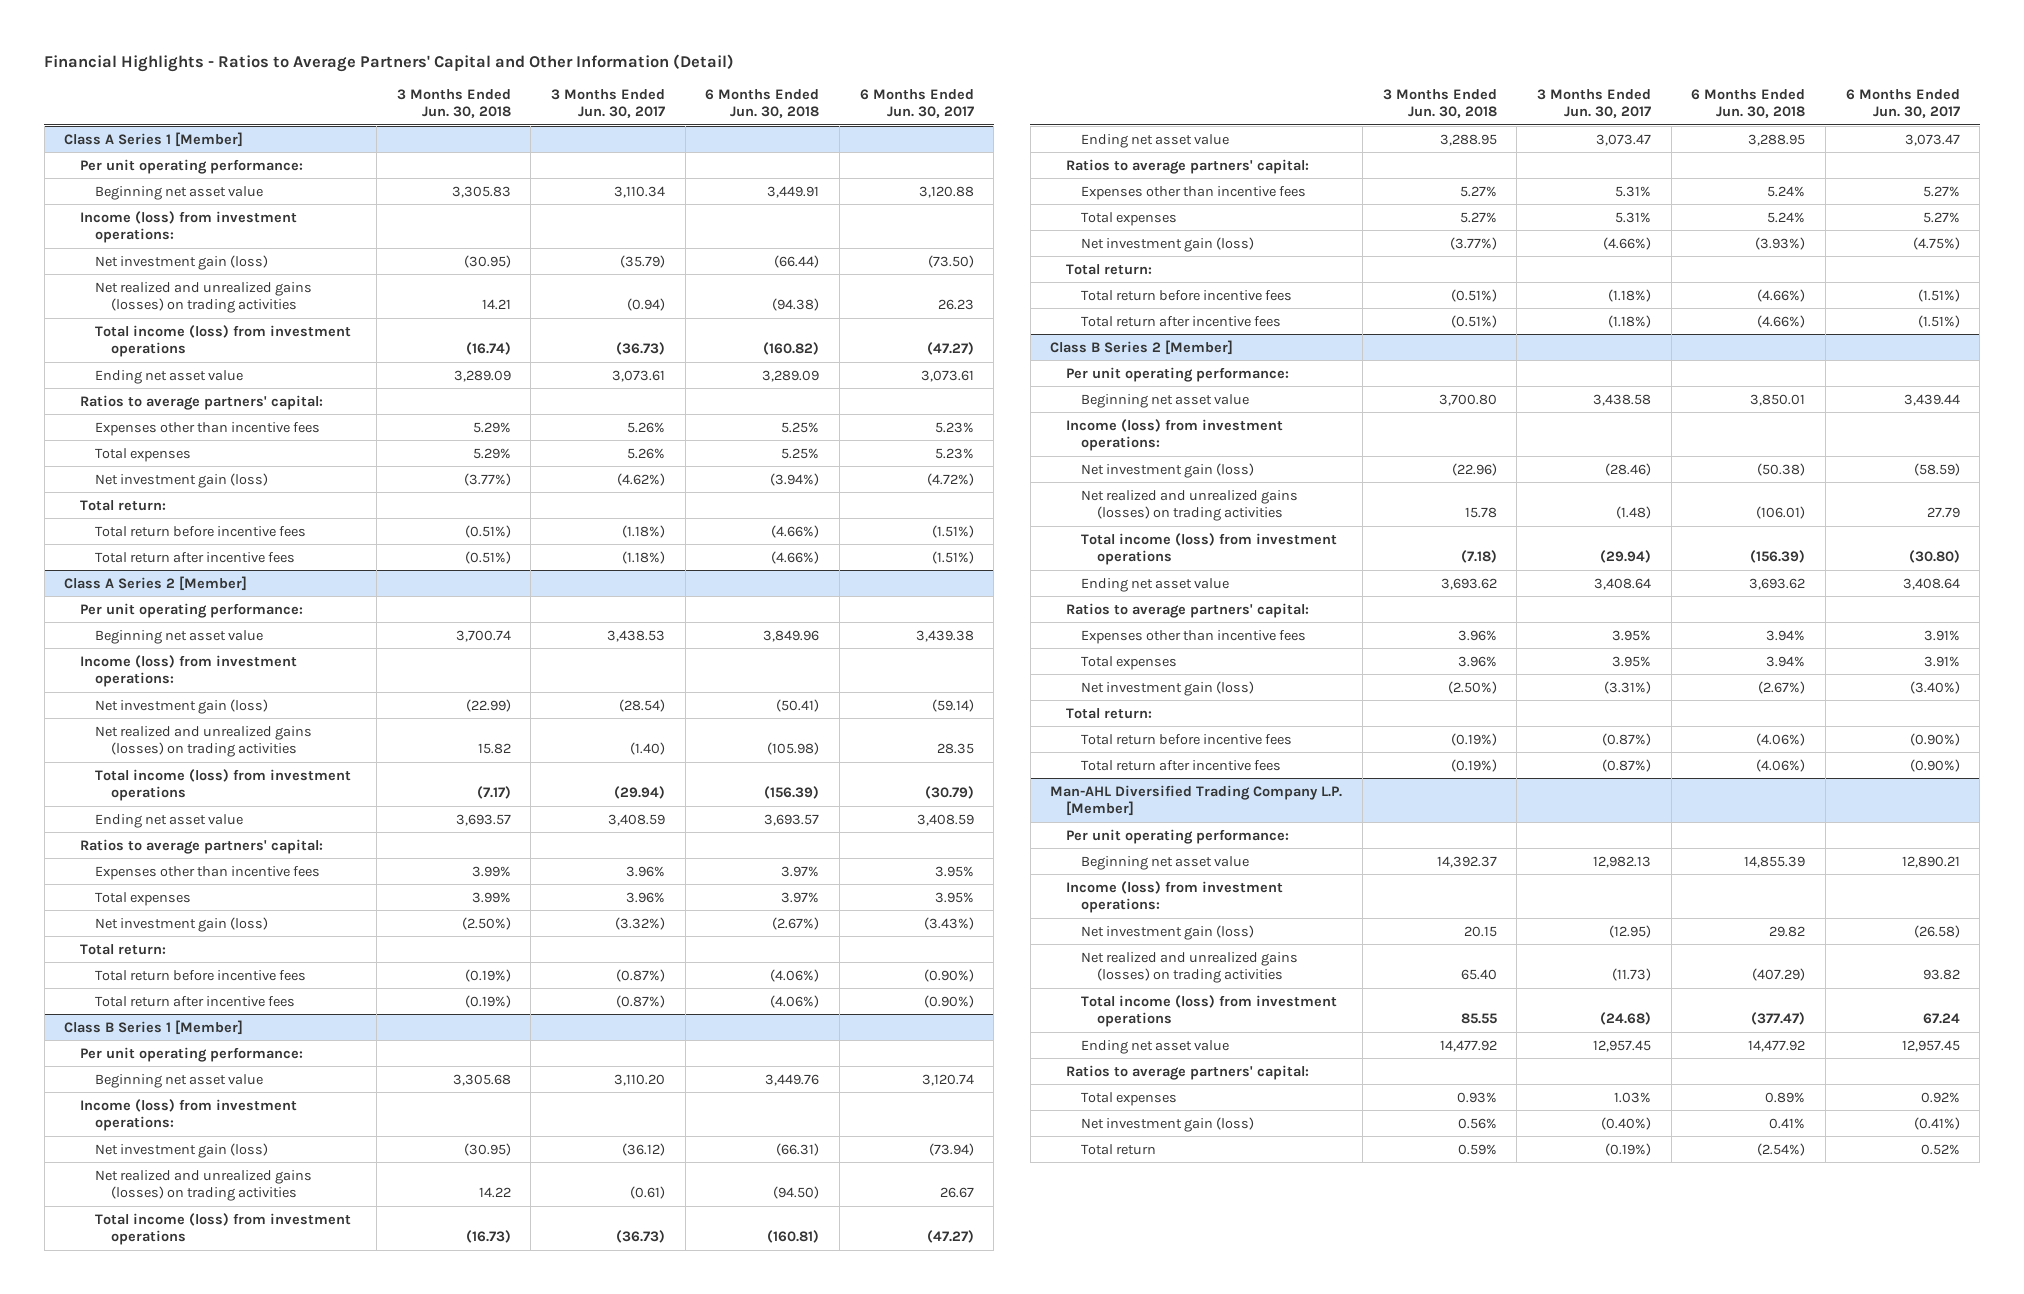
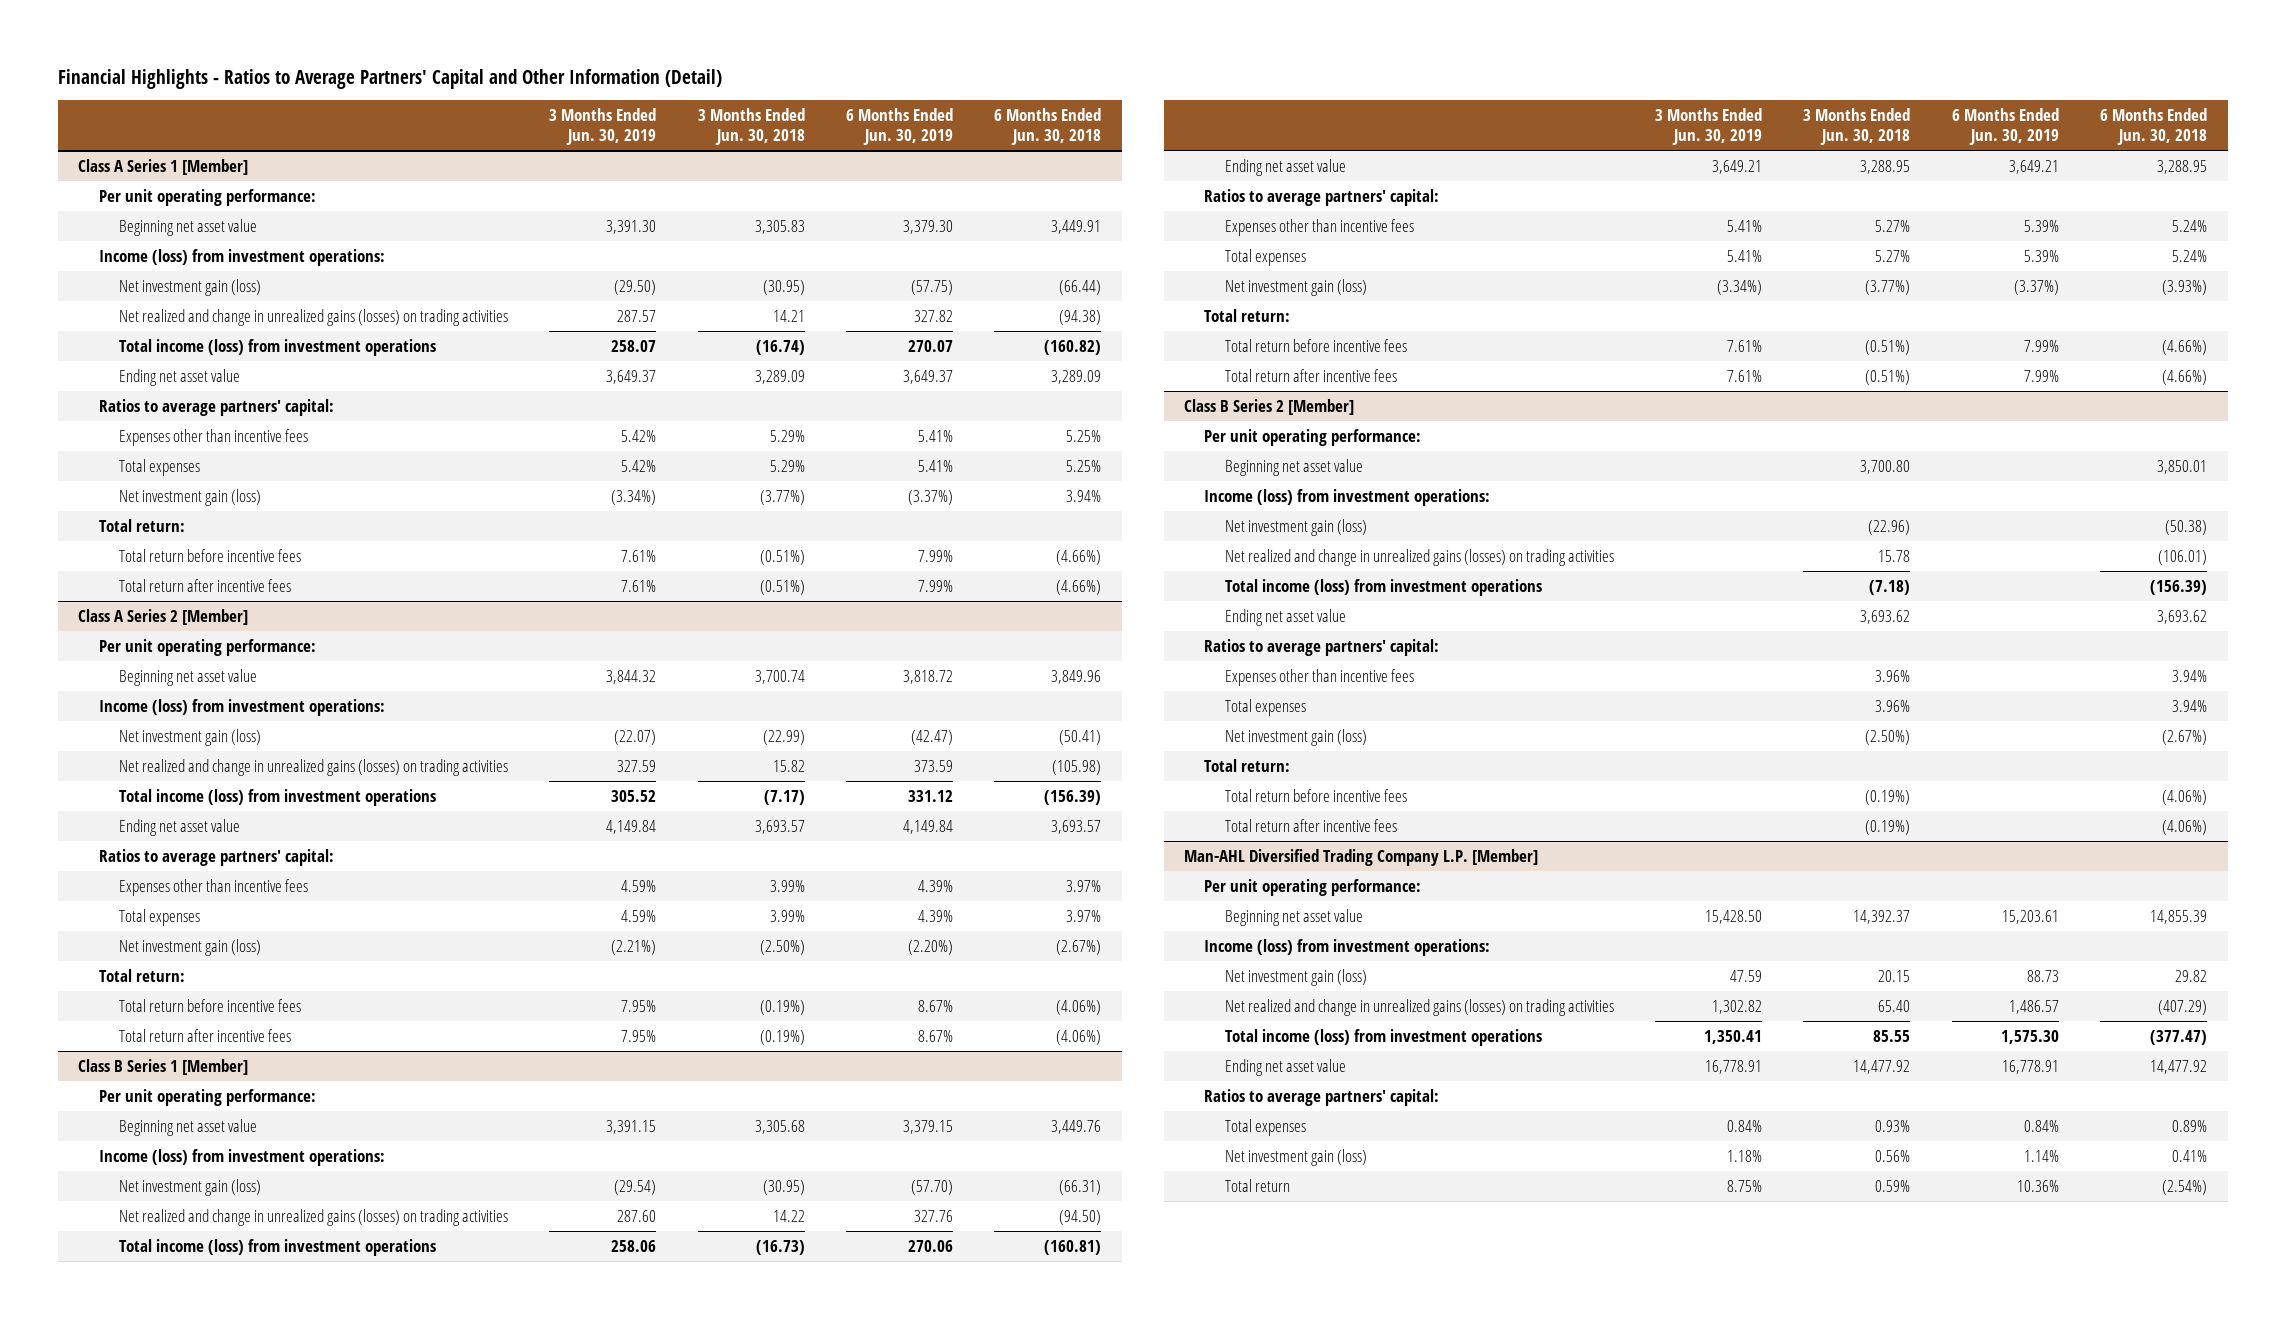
- | 3 Months Ended Jun. 30, 2018 | 3 Months Ended Jun. 30, 2017 | 6 Months Ended Jun. 30, 2018 | 6 Months Ended Jun. 30, 2017
+ | 3 Months Ended Jun. 30, 2019 | 3 Months Ended Jun. 30, 2018 | 6 Months Ended Jun. 30, 2019 | 6 Months Ended Jun. 30, 2018
@ Class A Series 1 [Member]
- Net realized and unrealized gains (losses) on trading activities | 14.21 | (0.94) | (94.38) | 26.23
+ Net realized and change in unrealized gains (losses) on trading activities | 287.57 | 14.21 | 327.82 | (94.38)
- Net investment gain (loss) | (3.77%) | (4.62%) | (3.94%) | (4.72%)
+ Net investment gain (loss) | (3.34%) | (3.77%) | (3.37%) | 3.94%
@ Class A Series 2 [Member]
- Net realized and unrealized gains (losses) on trading activities | 15.82 | (1.40) | (105.98) | 28.35
+ Net realized and change in unrealized gains (losses) on trading activities | 327.59 | 15.82 | 373.59 | (105.98)
@ Class B Series 1 [Member]
- Net realized and unrealized gains (losses) on trading activities | 14.22 | (0.61) | (94.50) | 26.67
+ Net realized and change in unrealized gains (losses) on trading activities | 287.60 | 14.22 | 327.76 | (94.50)
@ Class B Series 2 [Member]
- Net realized and unrealized gains (losses) on trading activities | 15.78 | (1.48) | (106.01) | 27.79
+ Net realized and change in unrealized gains (losses) on trading activities | | 15.78 | | (106.01)
@ Man-AHL Diversified Trading Company L.P. [Member]
- Net realized and unrealized gains (losses) on trading activities | 65.40 | (11.73) | (407.29) | 93.82
+ Net realized and change in unrealized gains (losses) on trading activities | 1,302.82 | 65.40 | 1,486.57 | (407.29)

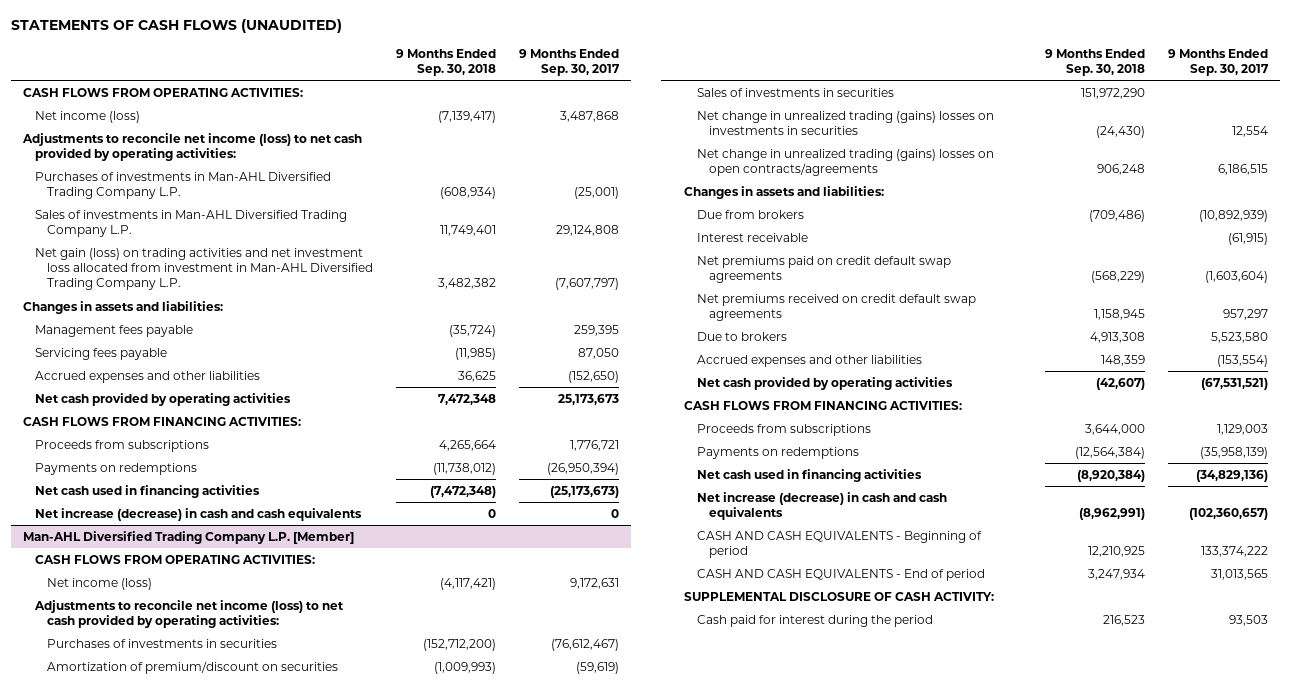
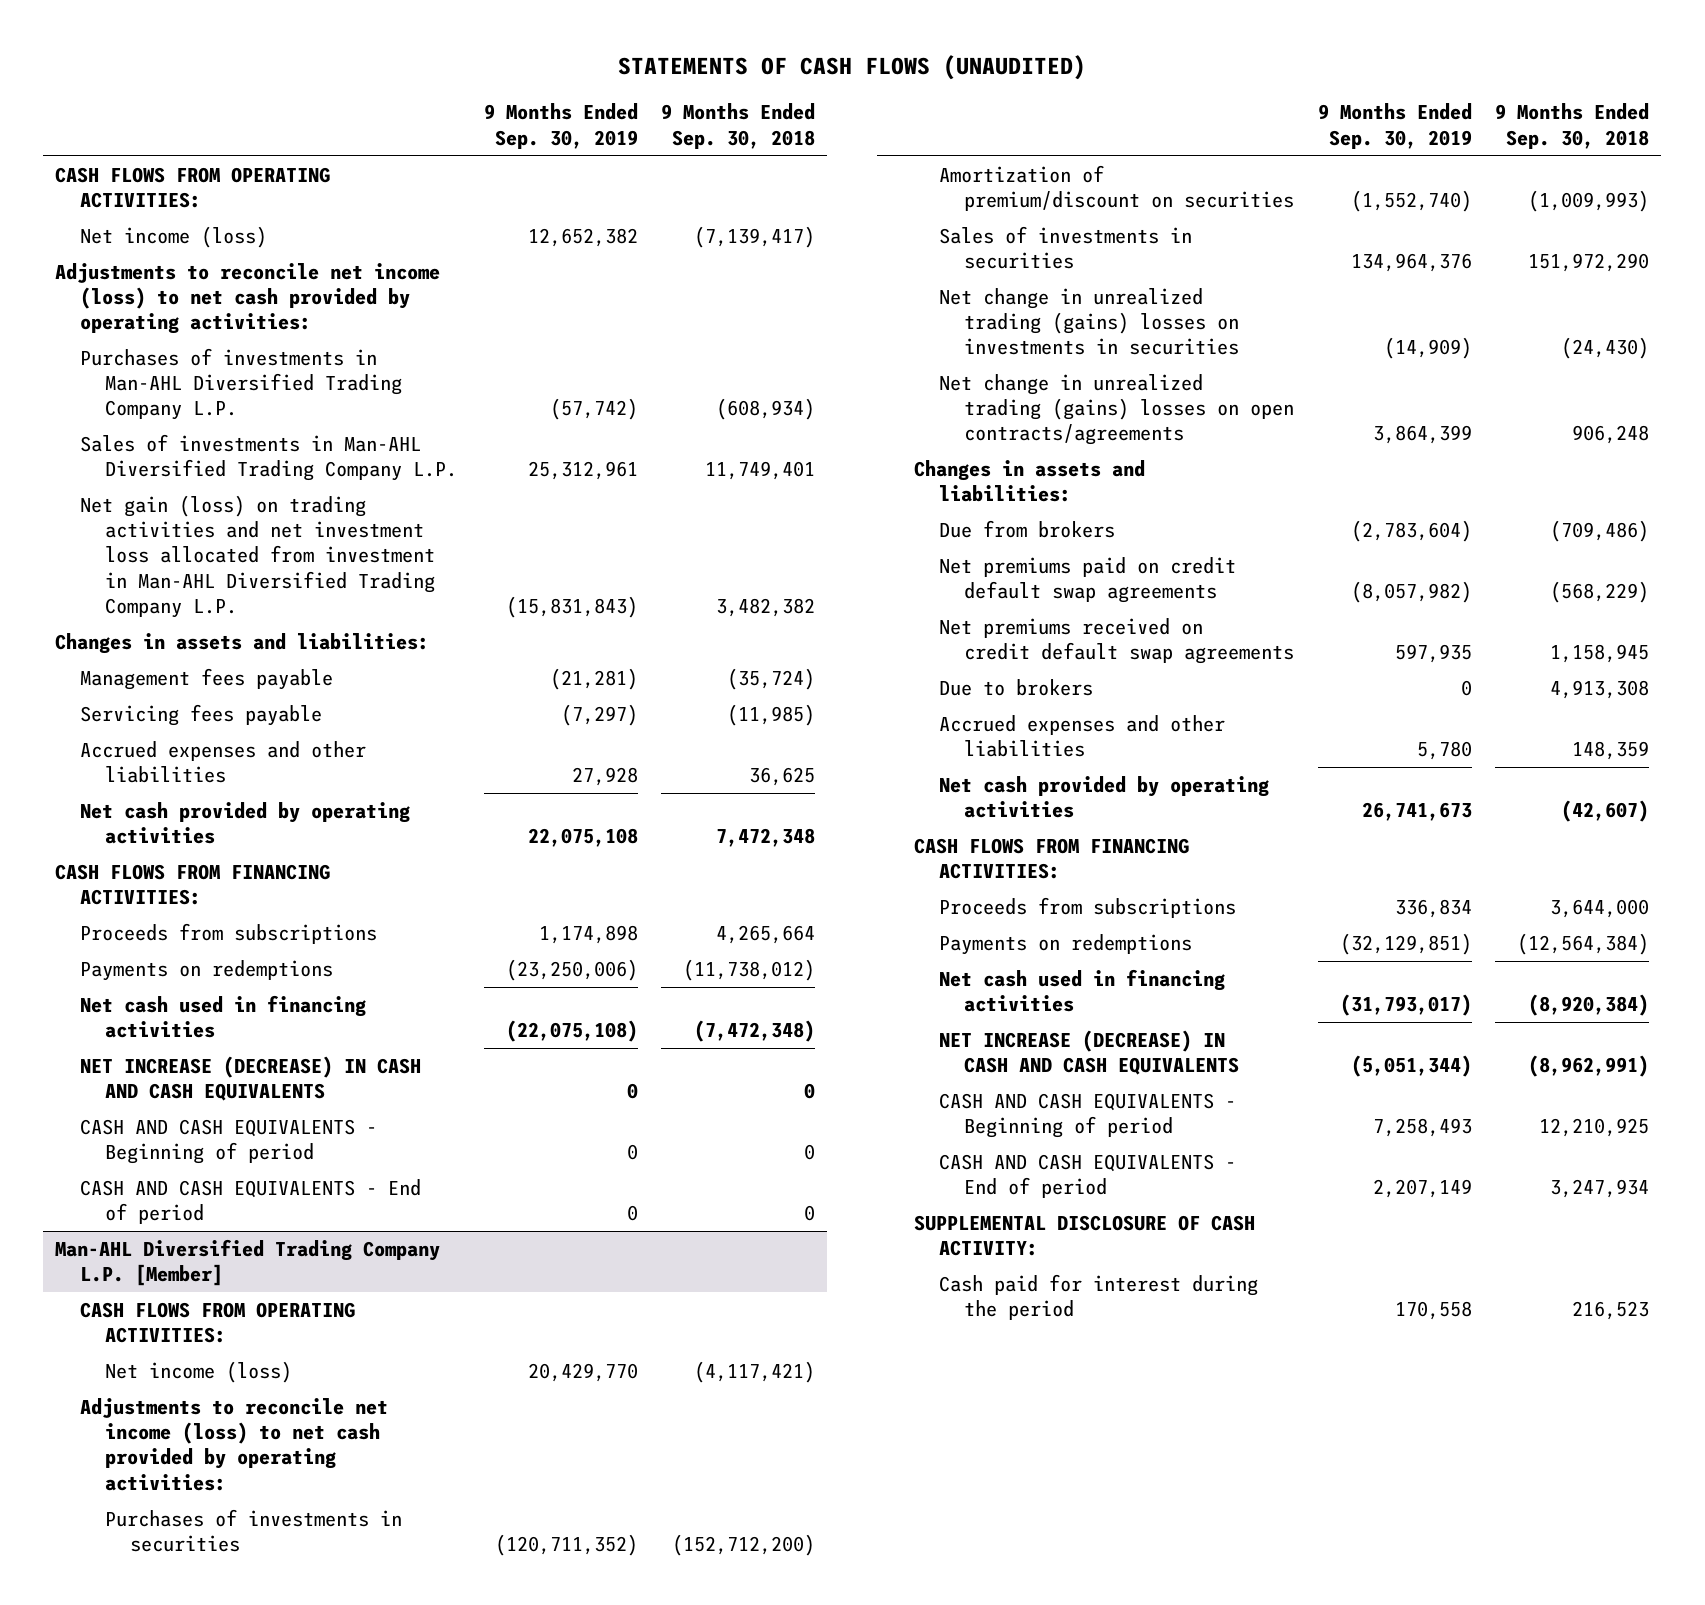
- | 9 Months Ended Sep. 30, 2018 | 9 Months Ended Sep. 30, 2017
+ | 9 Months Ended Sep. 30, 2019 | 9 Months Ended Sep. 30, 2018
- Net increase (decrease) in cash and cash equivalents | 0 | 0
+ NET INCREASE (DECREASE) IN CASH AND CASH EQUIVALENTS | 0 | 0
+ CASH AND CASH EQUIVALENTS - Beginning of period | 0 | 0
+ CASH AND CASH EQUIVALENTS - End of period | 0 | 0
@ Man-AHL Diversified Trading Company L.P. [Member]
- Interest receivable | | (61,915)
- Net increase (decrease) in cash and cash equivalents | (8,962,991) | (102,360,657)
+ NET INCREASE (DECREASE) IN CASH AND CASH EQUIVALENTS | (5,051,344) | (8,962,991)

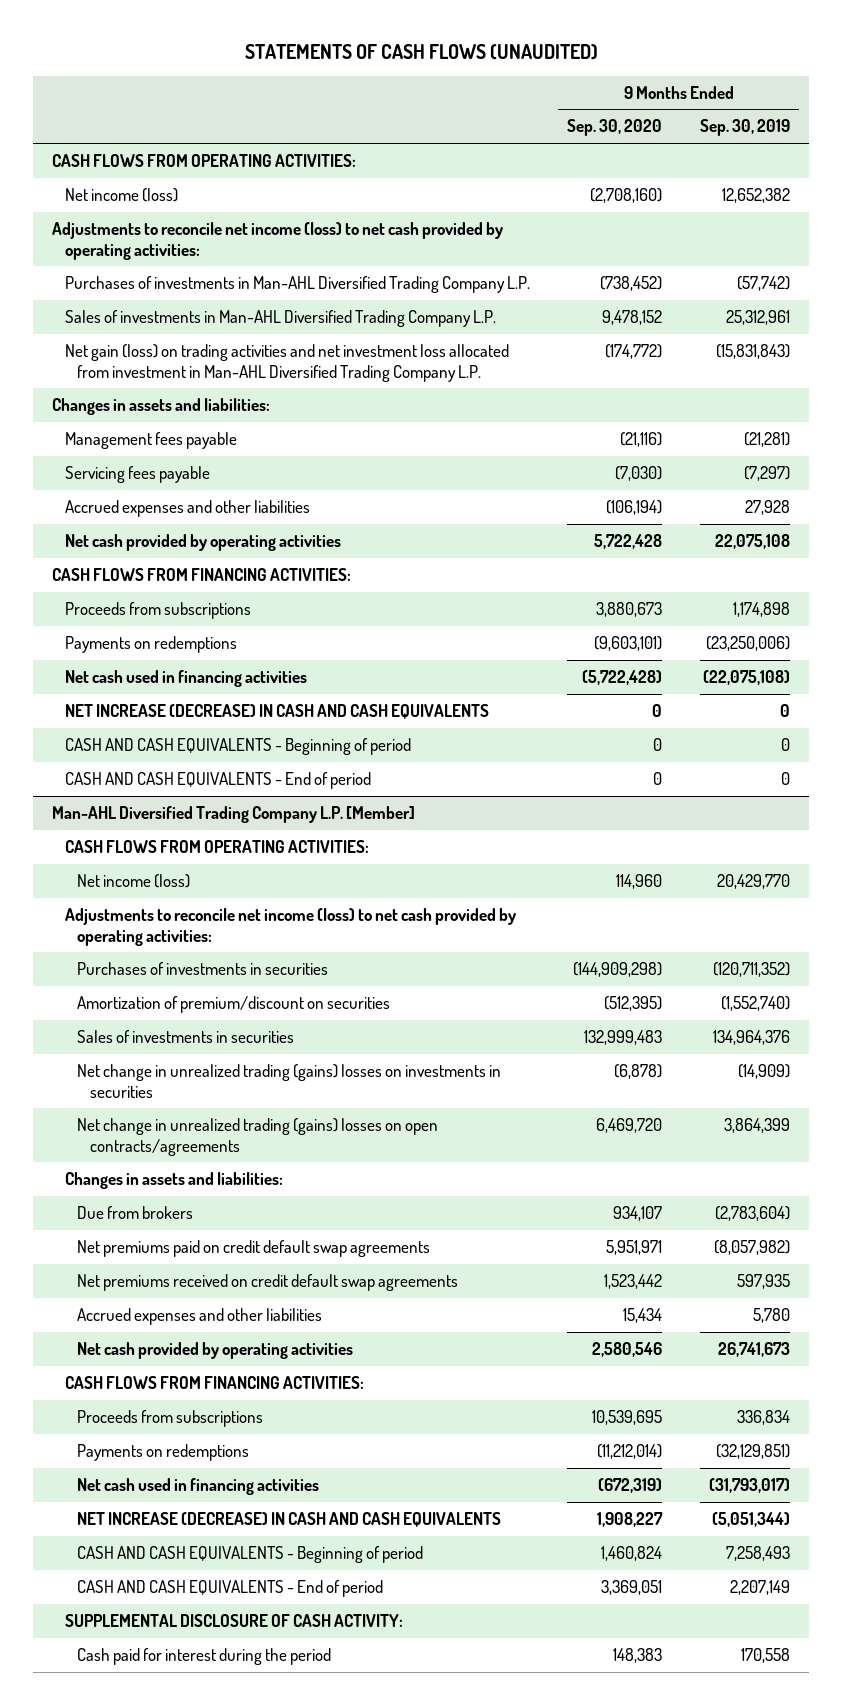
- | 9 Months Ended Sep. 30, 2019 | 9 Months Ended Sep. 30, 2018
+ | 9 Months Ended Sep. 30, 2020 | 9 Months Ended Sep. 30, 2019
@ Man-AHL Diversified Trading Company L.P. [Member]
- Due to brokers | 0 | 4,913,308

